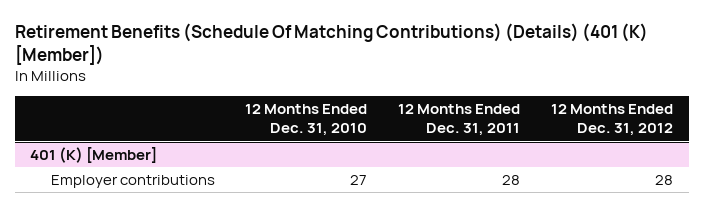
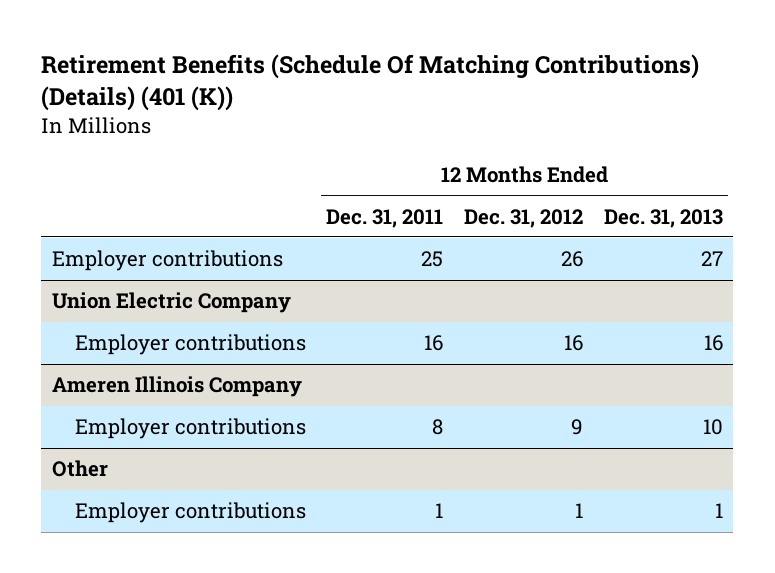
- Retirement Benefits (Schedule Of Matching Contributions) (Details) (401 (K) [Member])
+ Retirement Benefits (Schedule Of Matching Contributions) (Details) (401 (K))
- | 12 Months Ended Dec. 31, 2010 | 12 Months Ended Dec. 31, 2011 | 12 Months Ended Dec. 31, 2012
+ | 12 Months Ended Dec. 31, 2011 | 12 Months Ended Dec. 31, 2012 | 12 Months Ended Dec. 31, 2013
- 401 (K) [Member]
- Employer contributions | 27 | 28 | 28
+ Employer contributions | 25 | 26 | 27
+ Union Electric Company
+ Employer contributions | 16 | 16 | 16
+ Ameren Illinois Company
+ Employer contributions | 8 | 9 | 10
+ Other
+ Employer contributions | 1 | 1 | 1

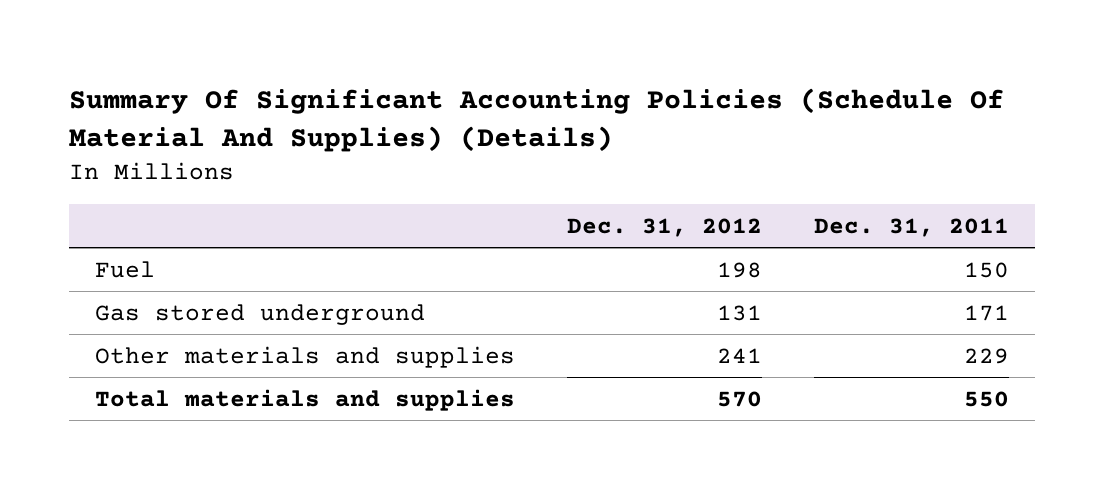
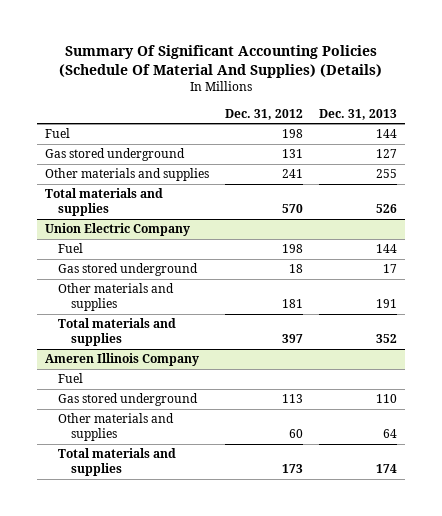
- | Dec. 31, 2012 | Dec. 31, 2011
+ | Dec. 31, 2012 | Dec. 31, 2013
+ Union Electric Company
+ Fuel | 198 | 144
+ Gas stored underground | 18 | 17
+ Other materials and supplies | 181 | 191
+ Total materials and supplies | 397 | 352
+ Ameren Illinois Company
+ Fuel
+ Gas stored underground | 113 | 110
+ Other materials and supplies | 60 | 64
+ Total materials and supplies | 173 | 174

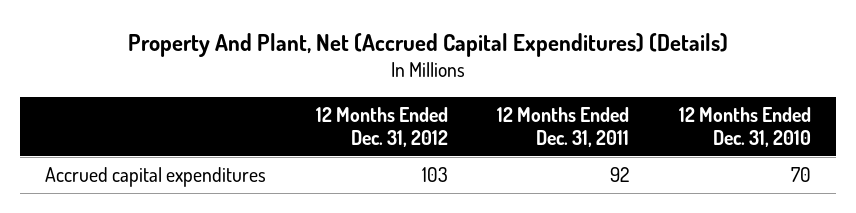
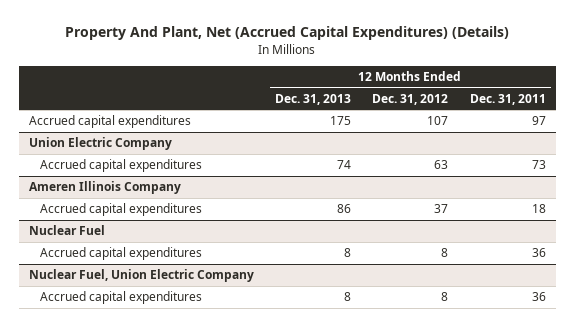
- | 12 Months Ended Dec. 31, 2012 | 12 Months Ended Dec. 31, 2011 | 12 Months Ended Dec. 31, 2010
+ | 12 Months Ended Dec. 31, 2013 | 12 Months Ended Dec. 31, 2012 | 12 Months Ended Dec. 31, 2011
- Accrued capital expenditures | 103 | 92 | 70
+ Accrued capital expenditures | 175 | 107 | 97
+ Union Electric Company
+ Accrued capital expenditures | 74 | 63 | 73
+ Ameren Illinois Company
+ Accrued capital expenditures | 86 | 37 | 18
+ Nuclear Fuel
+ Accrued capital expenditures | 8 | 8 | 36
+ Nuclear Fuel, Union Electric Company
+ Accrued capital expenditures | 8 | 8 | 36

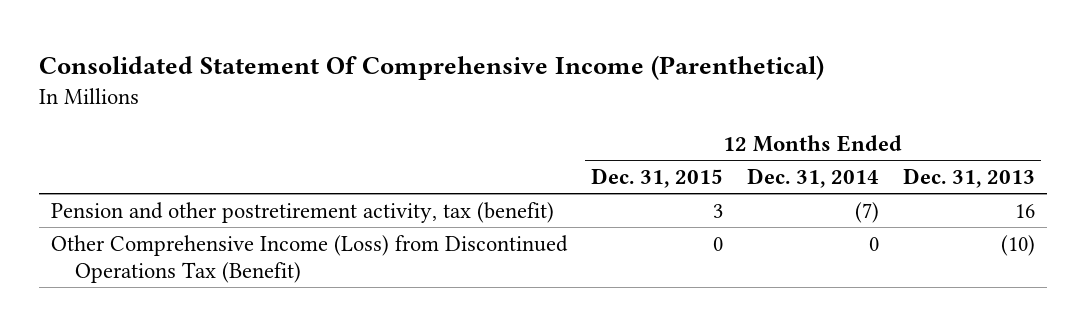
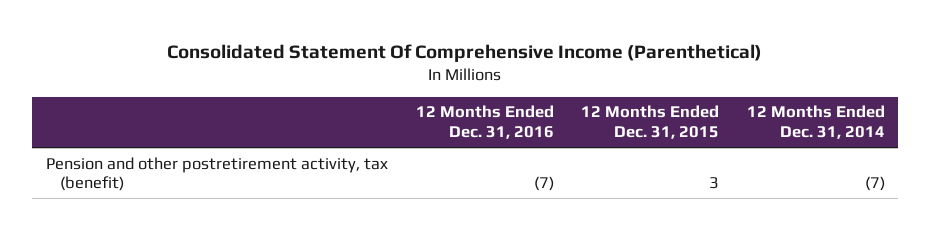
- | 12 Months Ended Dec. 31, 2015 | 12 Months Ended Dec. 31, 2014 | 12 Months Ended Dec. 31, 2013
+ | 12 Months Ended Dec. 31, 2016 | 12 Months Ended Dec. 31, 2015 | 12 Months Ended Dec. 31, 2014
- Other Comprehensive Income (Loss) from Discontinued Operations Tax (Benefit) | 0 | 0 | (10)

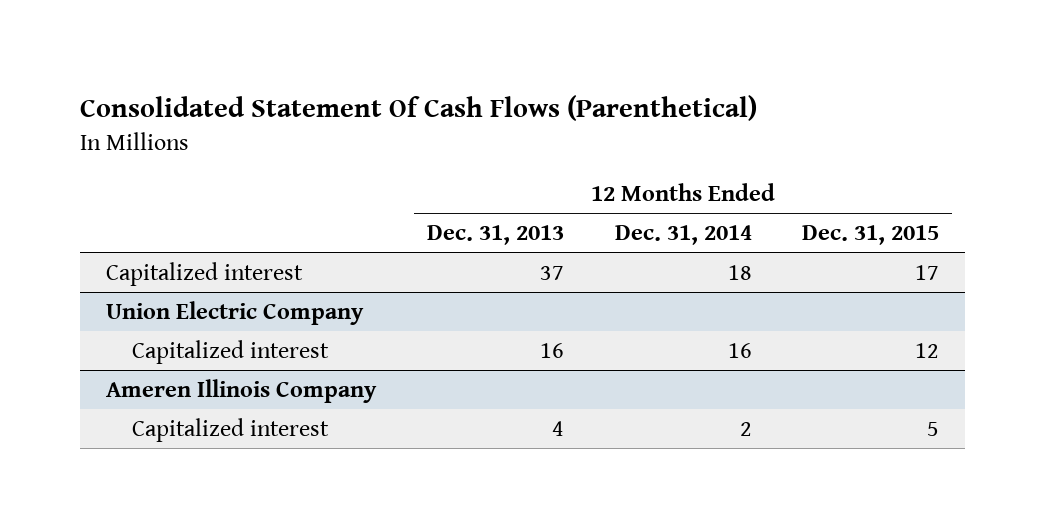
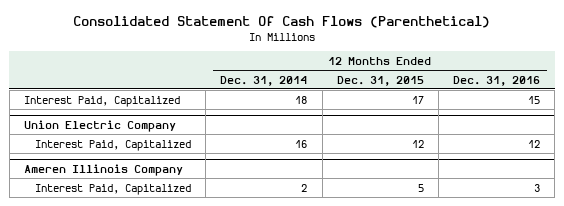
- | 12 Months Ended Dec. 31, 2013 | 12 Months Ended Dec. 31, 2014 | 12 Months Ended Dec. 31, 2015
+ | 12 Months Ended Dec. 31, 2014 | 12 Months Ended Dec. 31, 2015 | 12 Months Ended Dec. 31, 2016
- Capitalized interest | 37 | 18 | 17
+ Interest Paid, Capitalized | 18 | 17 | 15
@ Union Electric Company
- Capitalized interest | 16 | 16 | 12
+ Interest Paid, Capitalized | 16 | 12 | 12
@ Ameren Illinois Company
- Capitalized interest | 4 | 2 | 5
+ Interest Paid, Capitalized | 2 | 5 | 3

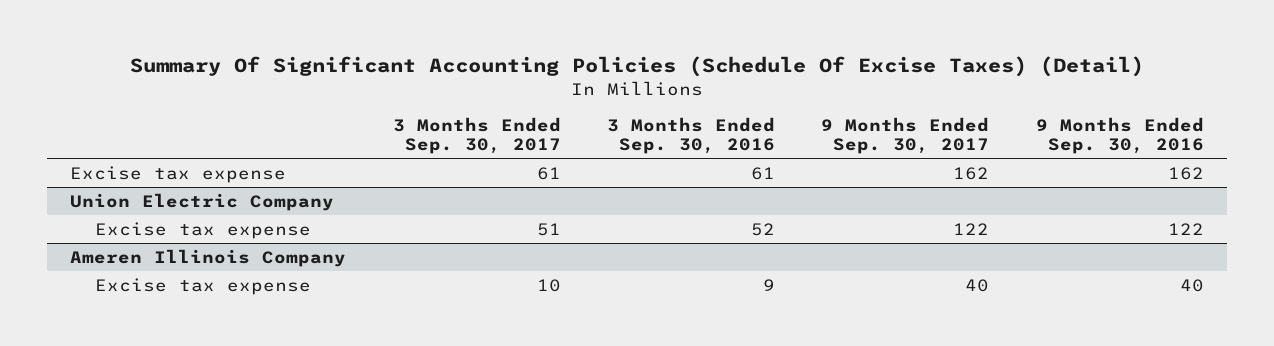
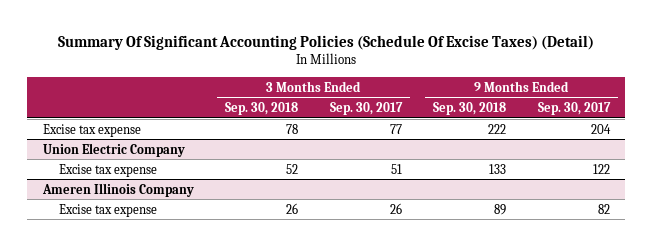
- | 3 Months Ended Sep. 30, 2017 | 3 Months Ended Sep. 30, 2016 | 9 Months Ended Sep. 30, 2017 | 9 Months Ended Sep. 30, 2016
+ | 3 Months Ended Sep. 30, 2018 | 3 Months Ended Sep. 30, 2017 | 9 Months Ended Sep. 30, 2018 | 9 Months Ended Sep. 30, 2017
- Excise tax expense | 61 | 61 | 162 | 162
+ Excise tax expense | 78 | 77 | 222 | 204
@ Ameren Illinois Company
- Excise tax expense | 10 | 9 | 40 | 40
+ Excise tax expense | 26 | 26 | 89 | 82

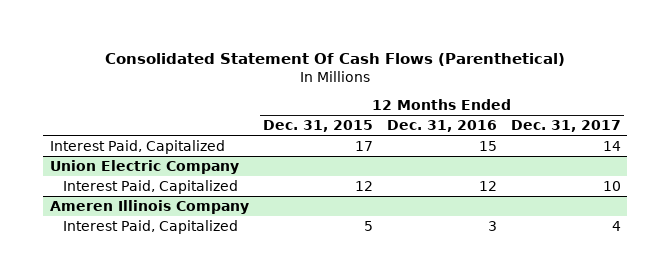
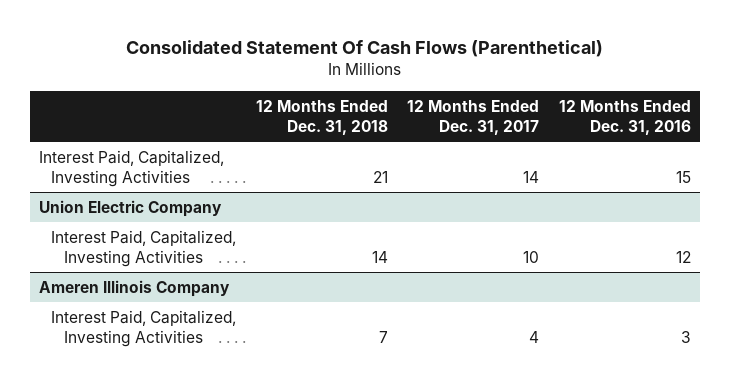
- | 12 Months Ended Dec. 31, 2015 | 12 Months Ended Dec. 31, 2016 | 12 Months Ended Dec. 31, 2017
+ | 12 Months Ended Dec. 31, 2018 | 12 Months Ended Dec. 31, 2017 | 12 Months Ended Dec. 31, 2016
- Interest Paid, Capitalized | 17 | 15 | 14
+ Interest Paid, Capitalized, Investing Activities | 21 | 14 | 15
@ Union Electric Company
- Interest Paid, Capitalized | 12 | 12 | 10
+ Interest Paid, Capitalized, Investing Activities | 14 | 10 | 12
@ Ameren Illinois Company
- Interest Paid, Capitalized | 5 | 3 | 4
+ Interest Paid, Capitalized, Investing Activities | 7 | 4 | 3

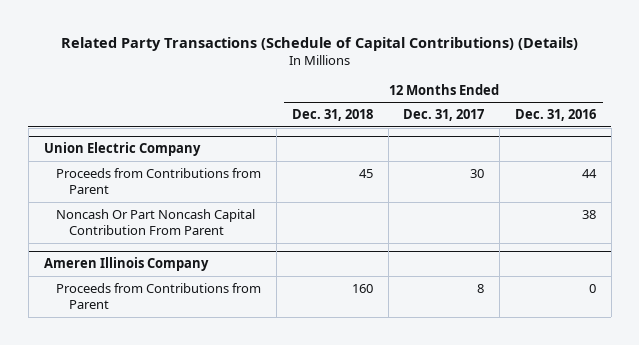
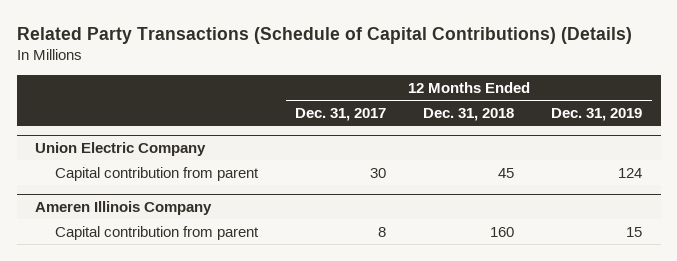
- | 12 Months Ended Dec. 31, 2018 | 12 Months Ended Dec. 31, 2017 | 12 Months Ended Dec. 31, 2016
+ | 12 Months Ended Dec. 31, 2017 | 12 Months Ended Dec. 31, 2018 | 12 Months Ended Dec. 31, 2019
@ Union Electric Company
- Proceeds from Contributions from Parent | 45 | 30 | 44
- Noncash Or Part Noncash Capital Contribution From Parent | | | 38
+ Capital contribution from parent | 30 | 45 | 124
@ Ameren Illinois Company
- Proceeds from Contributions from Parent | 160 | 8 | 0
+ Capital contribution from parent | 8 | 160 | 15

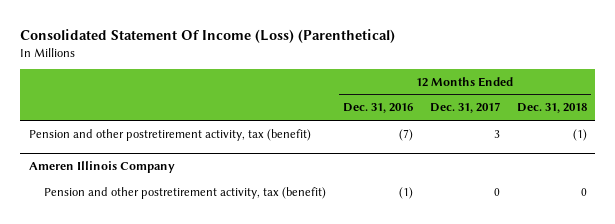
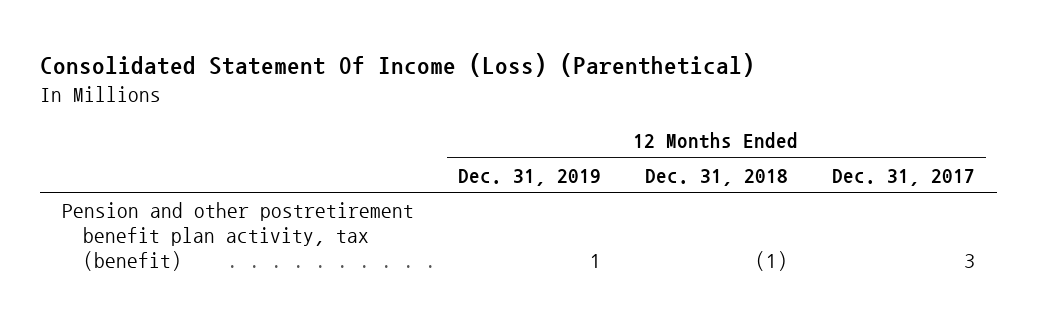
- | 12 Months Ended Dec. 31, 2016 | 12 Months Ended Dec. 31, 2017 | 12 Months Ended Dec. 31, 2018
+ | 12 Months Ended Dec. 31, 2019 | 12 Months Ended Dec. 31, 2018 | 12 Months Ended Dec. 31, 2017
- Pension and other postretirement activity, tax (benefit) | (7) | 3 | (1)
- Ameren Illinois Company
- Pension and other postretirement activity, tax (benefit) | (1) | 0 | 0
+ Pension and other postretirement benefit plan activity, tax (benefit) | 1 | (1) | 3

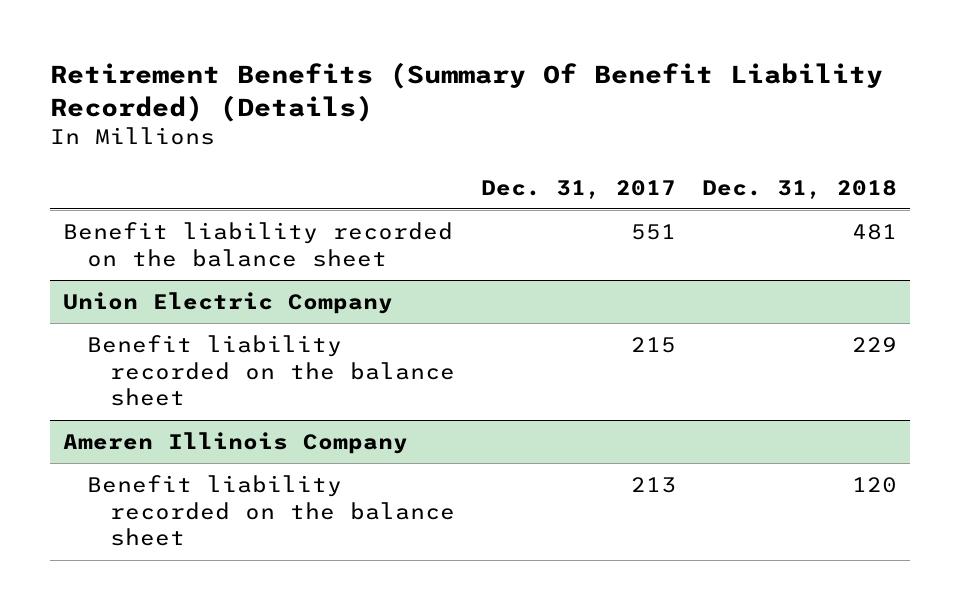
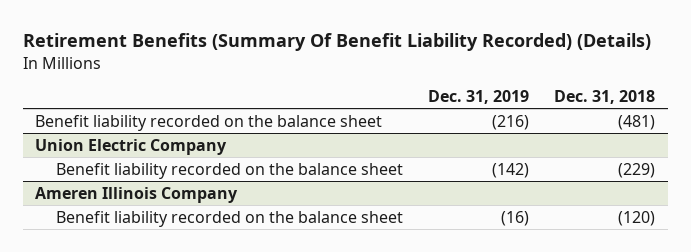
- | Dec. 31, 2017 | Dec. 31, 2018
+ | Dec. 31, 2019 | Dec. 31, 2018
- Benefit liability recorded on the balance sheet | 551 | 481
+ Benefit liability recorded on the balance sheet | (216) | (481)
@ Union Electric Company
- Benefit liability recorded on the balance sheet | 215 | 229
+ Benefit liability recorded on the balance sheet | (142) | (229)
@ Ameren Illinois Company
- Benefit liability recorded on the balance sheet | 213 | 120
+ Benefit liability recorded on the balance sheet | (16) | (120)

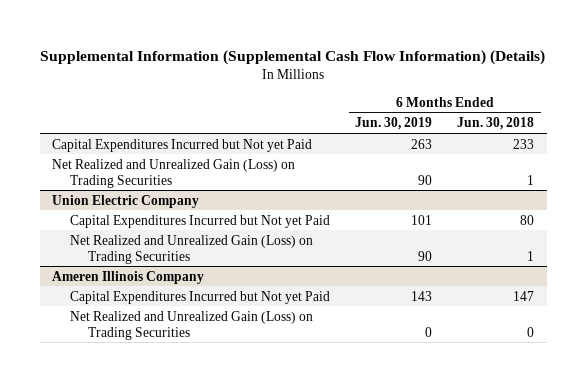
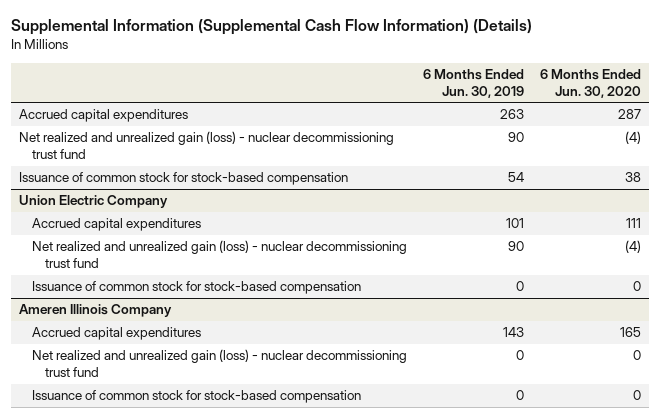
- | 6 Months Ended Jun. 30, 2019 | 6 Months Ended Jun. 30, 2018
+ | 6 Months Ended Jun. 30, 2019 | 6 Months Ended Jun. 30, 2020
- Capital Expenditures Incurred but Not yet Paid | 263 | 233
- Net Realized and Unrealized Gain (Loss) on Trading Securities | 90 | 1
+ Accrued capital expenditures | 263 | 287
+ Net realized and unrealized gain (loss) - nuclear decommissioning trust fund | 90 | (4)
+ Issuance of common stock for stock-based compensation | 54 | 38
@ Union Electric Company
- Capital Expenditures Incurred but Not yet Paid | 101 | 80
- Net Realized and Unrealized Gain (Loss) on Trading Securities | 90 | 1
+ Accrued capital expenditures | 101 | 111
+ Net realized and unrealized gain (loss) - nuclear decommissioning trust fund | 90 | (4)
+ Issuance of common stock for stock-based compensation | 0 | 0
@ Ameren Illinois Company
- Capital Expenditures Incurred but Not yet Paid | 143 | 147
- Net Realized and Unrealized Gain (Loss) on Trading Securities | 0 | 0
+ Accrued capital expenditures | 143 | 165
+ Net realized and unrealized gain (loss) - nuclear decommissioning trust fund | 0 | 0
+ Issuance of common stock for stock-based compensation | 0 | 0

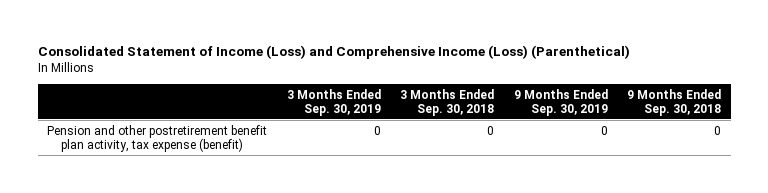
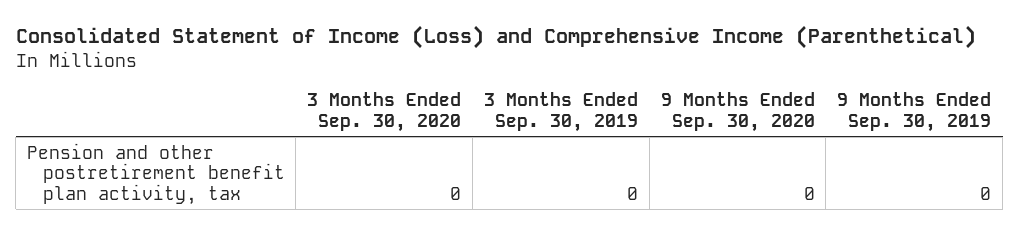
- Consolidated Statement of Income (Loss) and Comprehensive Income (Loss) (Parenthetical)
+ Consolidated Statement of Income (Loss) and Comprehensive Income (Parenthetical)
- | 3 Months Ended Sep. 30, 2019 | 3 Months Ended Sep. 30, 2018 | 9 Months Ended Sep. 30, 2019 | 9 Months Ended Sep. 30, 2018
+ | 3 Months Ended Sep. 30, 2020 | 3 Months Ended Sep. 30, 2019 | 9 Months Ended Sep. 30, 2020 | 9 Months Ended Sep. 30, 2019
- Pension and other postretirement benefit plan activity, tax expense (benefit) | 0 | 0 | 0 | 0
+ Pension and other postretirement benefit plan activity, tax | 0 | 0 | 0 | 0

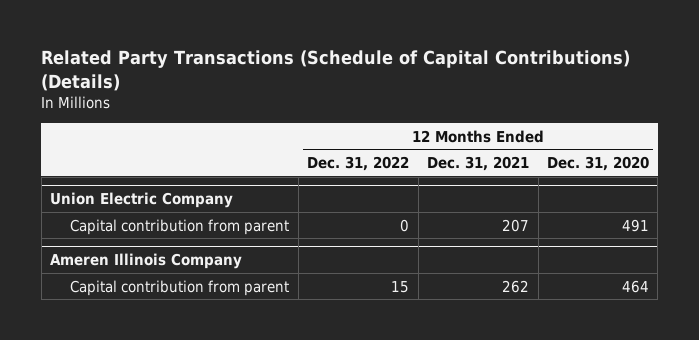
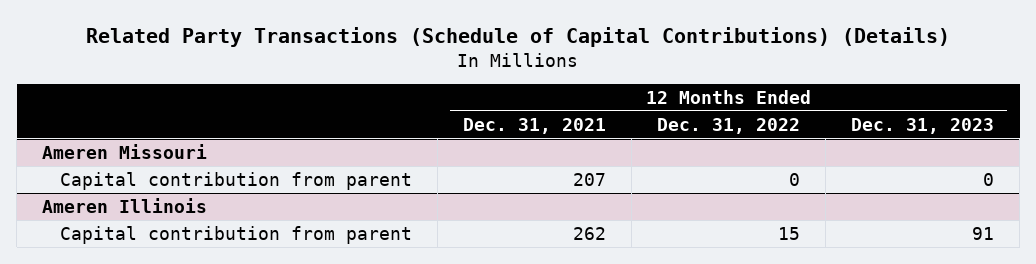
- | 12 Months Ended Dec. 31, 2022 | 12 Months Ended Dec. 31, 2021 | 12 Months Ended Dec. 31, 2020
+ | 12 Months Ended Dec. 31, 2021 | 12 Months Ended Dec. 31, 2022 | 12 Months Ended Dec. 31, 2023
- Union Electric Company
+ Ameren Missouri
- Ameren Illinois Company
+ Ameren Illinois

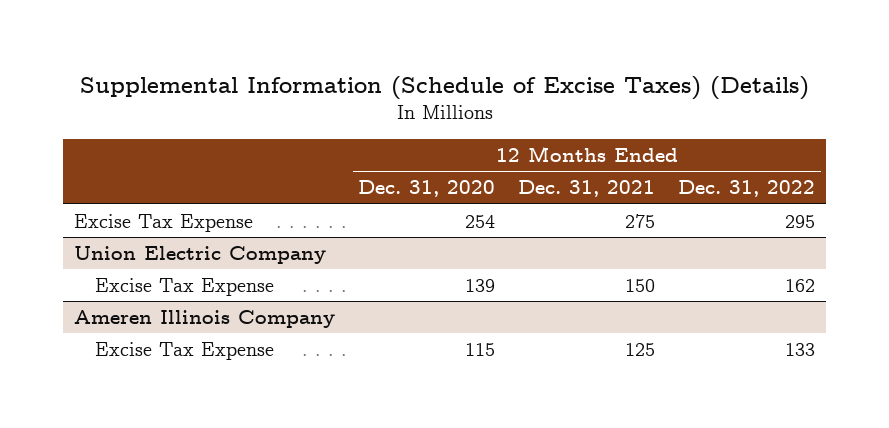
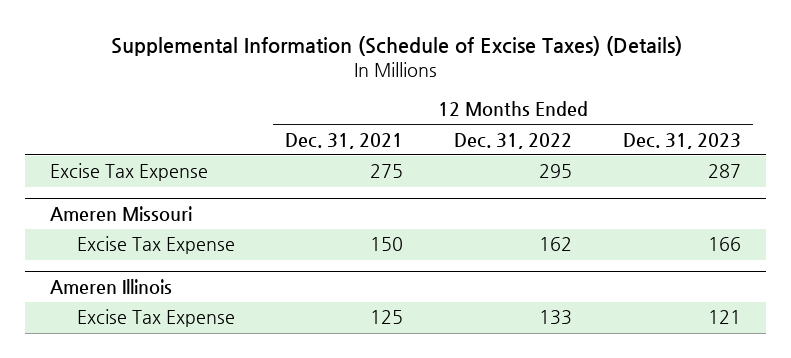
- | 12 Months Ended Dec. 31, 2020 | 12 Months Ended Dec. 31, 2021 | 12 Months Ended Dec. 31, 2022
+ | 12 Months Ended Dec. 31, 2021 | 12 Months Ended Dec. 31, 2022 | 12 Months Ended Dec. 31, 2023
- Union Electric Company
+ Ameren Missouri
- Ameren Illinois Company
+ Ameren Illinois

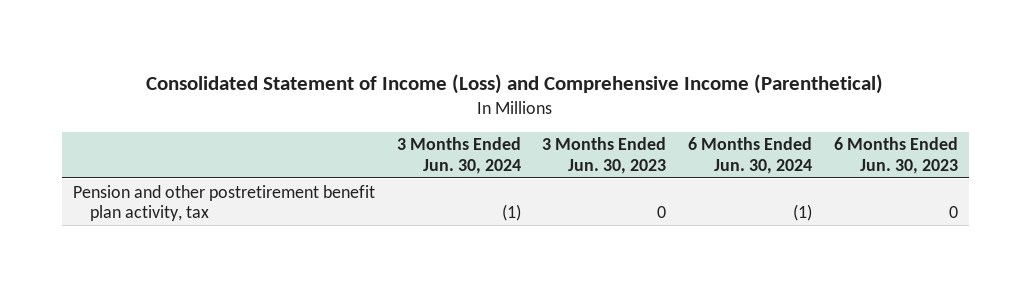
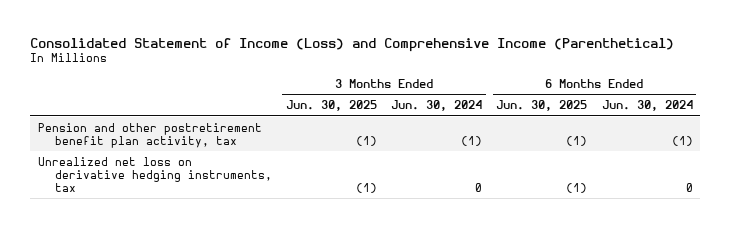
- | 3 Months Ended Jun. 30, 2024 | 3 Months Ended Jun. 30, 2023 | 6 Months Ended Jun. 30, 2024 | 6 Months Ended Jun. 30, 2023
+ | 3 Months Ended Jun. 30, 2025 | 3 Months Ended Jun. 30, 2024 | 6 Months Ended Jun. 30, 2025 | 6 Months Ended Jun. 30, 2024
+ Unrealized net loss on derivative hedging instruments, tax | (1) | 0 | (1) | 0

